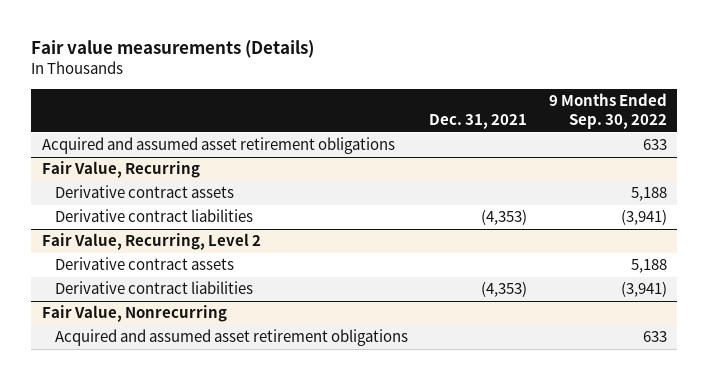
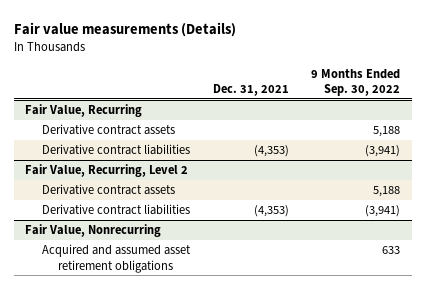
- Acquired and assumed asset retirement obligations | | 633

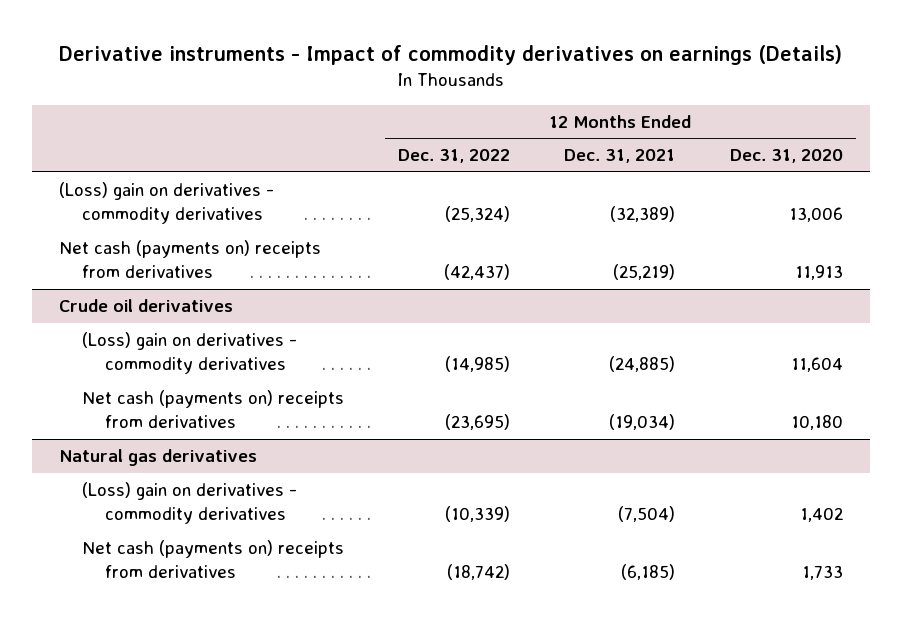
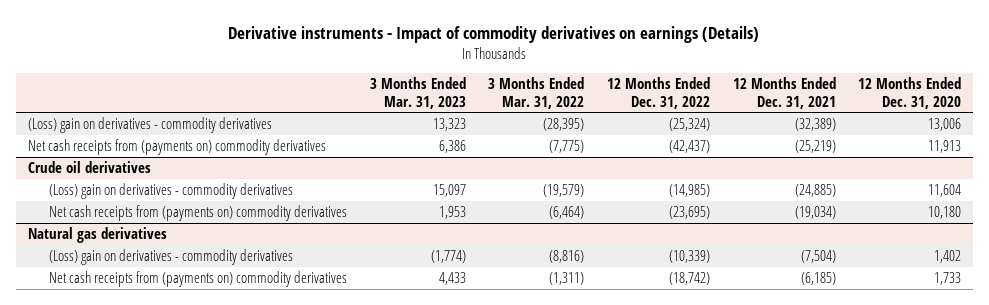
- | 12 Months Ended Dec. 31, 2022 | 12 Months Ended Dec. 31, 2021 | 12 Months Ended Dec. 31, 2020
+ | 3 Months Ended Mar. 31, 2023 | 3 Months Ended Mar. 31, 2022 | 12 Months Ended Dec. 31, 2022 | 12 Months Ended Dec. 31, 2021 | 12 Months Ended Dec. 31, 2020
- Net cash (payments on) receipts from derivatives | (42,437) | (25,219) | 11,913
+ Net cash receipts from (payments on) commodity derivatives | 6,386 | (7,775) | (42,437) | (25,219) | 11,913
@ Crude oil derivatives
- Net cash (payments on) receipts from derivatives | (23,695) | (19,034) | 10,180
+ Net cash receipts from (payments on) commodity derivatives | 1,953 | (6,464) | (23,695) | (19,034) | 10,180
@ Natural gas derivatives
- Net cash (payments on) receipts from derivatives | (18,742) | (6,185) | 1,733
+ Net cash receipts from (payments on) commodity derivatives | 4,433 | (1,311) | (18,742) | (6,185) | 1,733

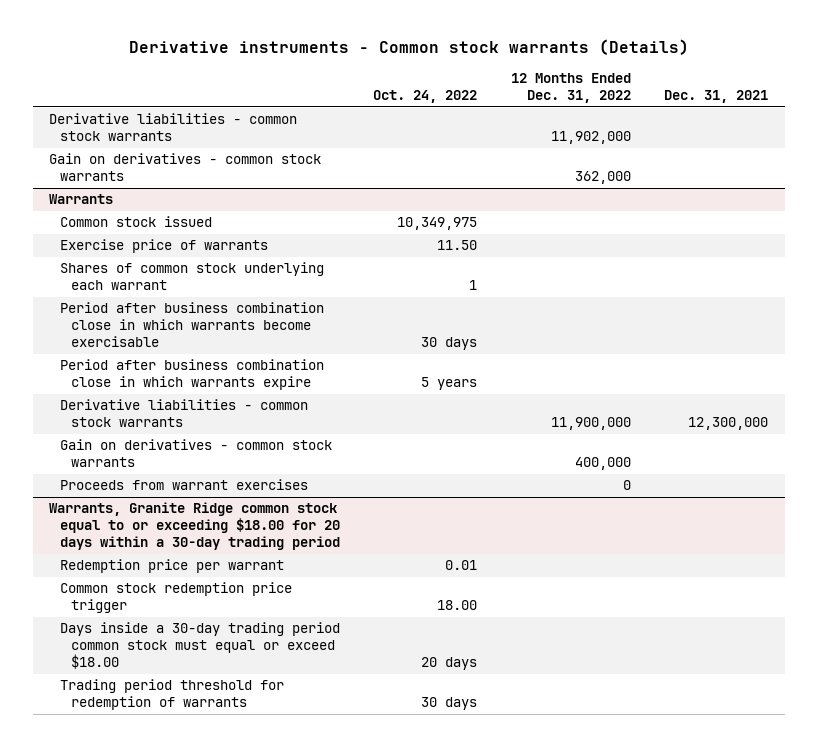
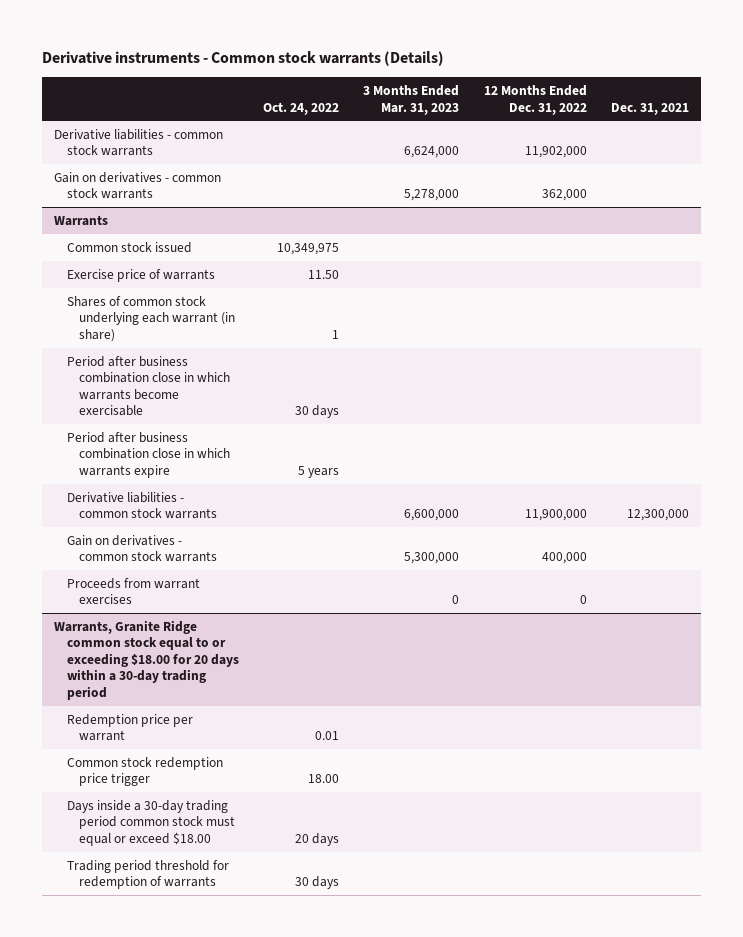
- | Oct. 24, 2022 | 12 Months Ended Dec. 31, 2022 | Dec. 31, 2021
+ | Oct. 24, 2022 | 3 Months Ended Mar. 31, 2023 | 12 Months Ended Dec. 31, 2022 | Dec. 31, 2021
@ Warrants
- Shares of common stock underlying each warrant | 1 | |
+ Shares of common stock underlying each warrant (in share) | 1 | | |

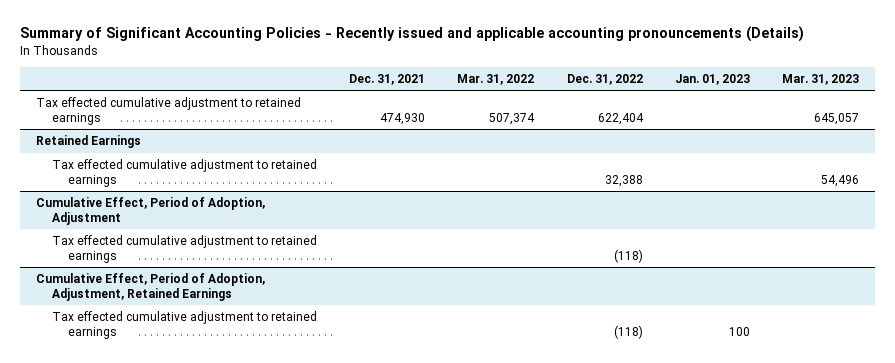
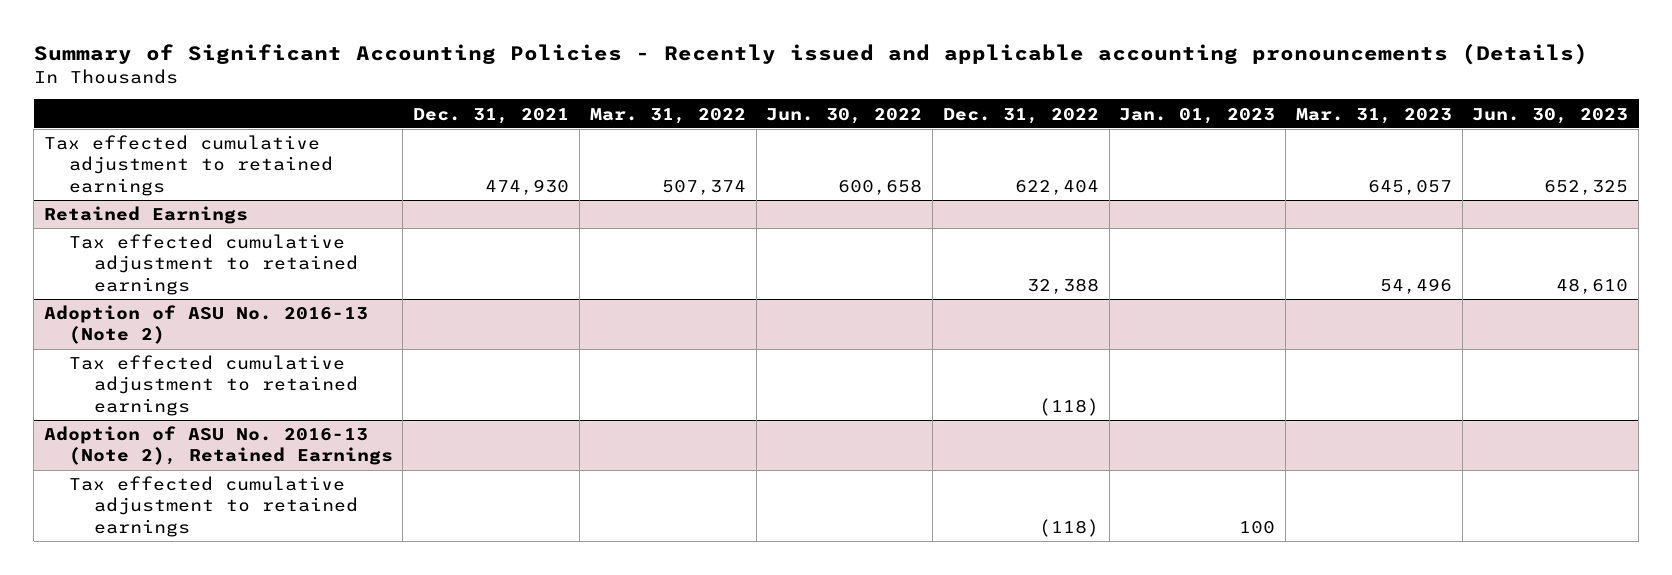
- | Dec. 31, 2021 | Mar. 31, 2022 | Dec. 31, 2022 | Jan. 01, 2023 | Mar. 31, 2023
+ | Dec. 31, 2021 | Mar. 31, 2022 | Jun. 30, 2022 | Dec. 31, 2022 | Jan. 01, 2023 | Mar. 31, 2023 | Jun. 30, 2023
- Cumulative Effect, Period of Adoption, Adjustment
+ Adoption of ASU No. 2016-13 (Note 2)
- Cumulative Effect, Period of Adoption, Adjustment, Retained Earnings
+ Adoption of ASU No. 2016-13 (Note 2), Retained Earnings

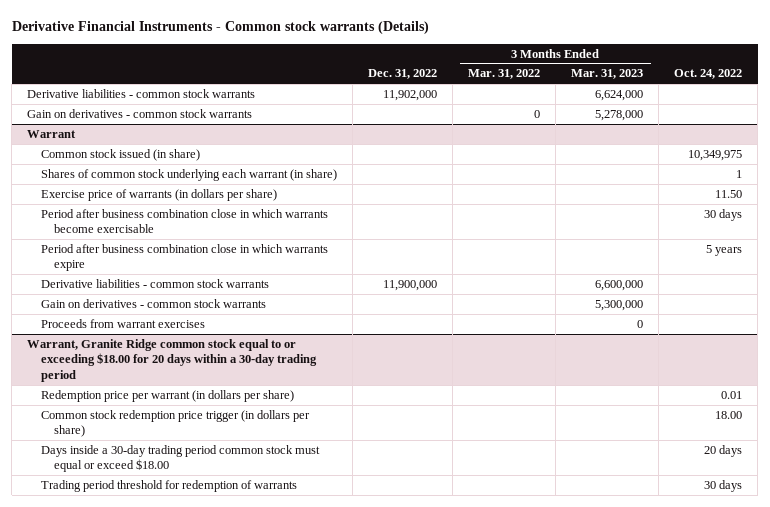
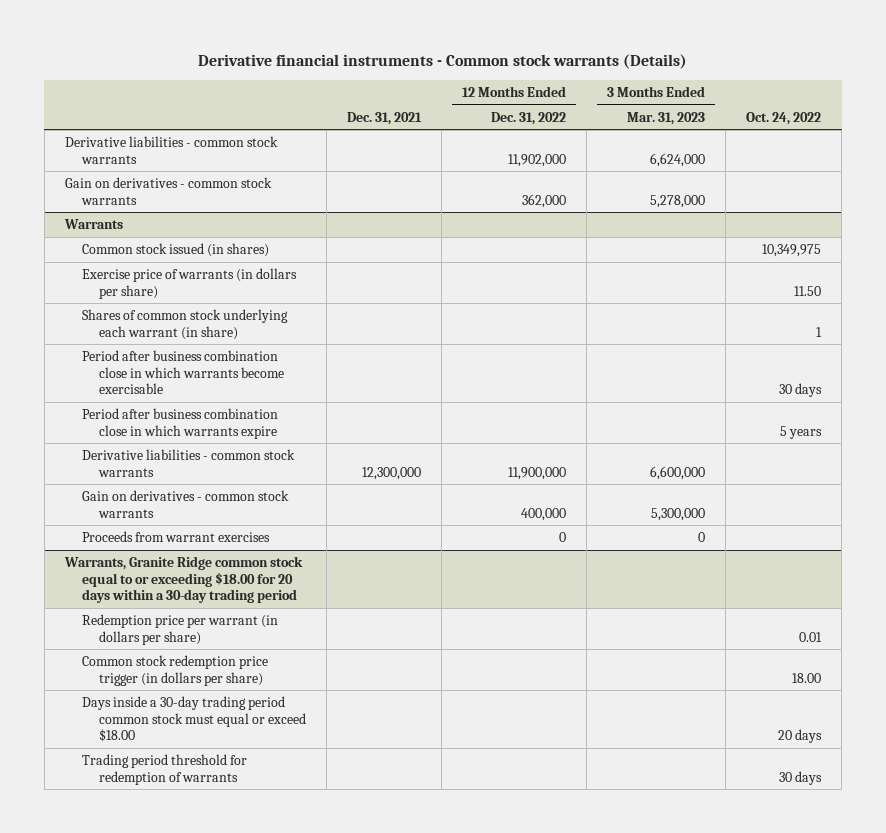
- Derivative Financial Instruments - Common stock warrants (Details)
+ Derivative financial instruments - Common stock warrants (Details)
- | Dec. 31, 2022 | 3 Months Ended Mar. 31, 2022 | 3 Months Ended Mar. 31, 2023 | Oct. 24, 2022
+ | Dec. 31, 2021 | 12 Months Ended Dec. 31, 2022 | 3 Months Ended Mar. 31, 2023 | Oct. 24, 2022
- Warrant
- Common stock issued (in share) | | | | 10,349,975
- Shares of common stock underlying each warrant (in share) | | | | 1
+ Warrants
+ Common stock issued (in shares) | | | | 10,349,975
+ Shares of common stock underlying each warrant (in share) | | | | 1
- Warrant, Granite Ridge common stock equal to or exceeding $18.00 for 20 days within a 30-day trading period
+ Warrants, Granite Ridge common stock equal to or exceeding $18.00 for 20 days within a 30-day trading period

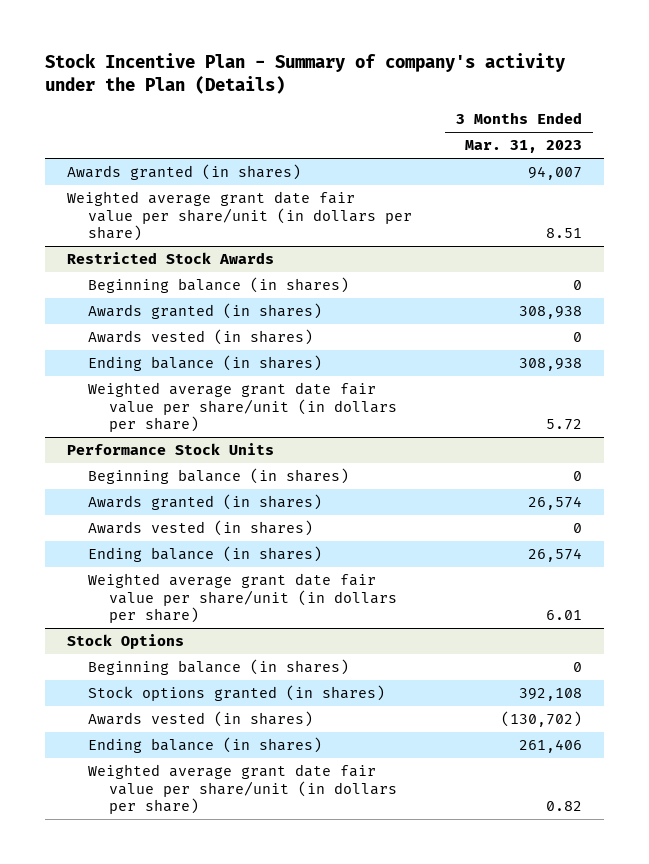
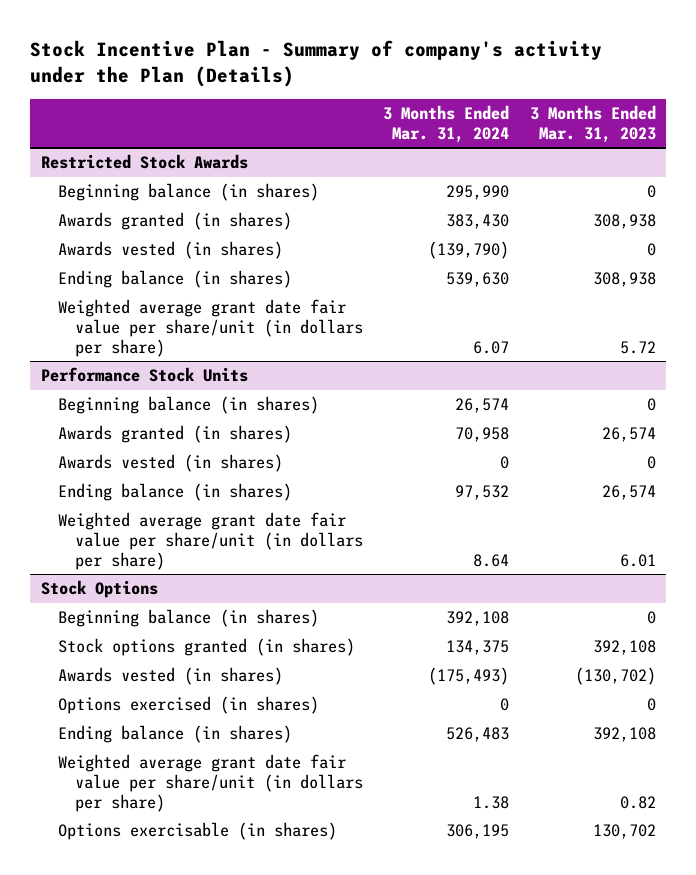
- | 3 Months Ended Mar. 31, 2023
+ | 3 Months Ended Mar. 31, 2024 | 3 Months Ended Mar. 31, 2023
- Awards granted (in shares) | 94,007
- Weighted average grant date fair value per share/unit (in dollars per share) | 8.51
@ Stock Options
- Ending balance (in shares) | 261,406
+ Options exercised (in shares) | 0 | 0
+ Ending balance (in shares) | 526,483 | 392,108
+ Options exercisable (in shares) | 306,195 | 130,702

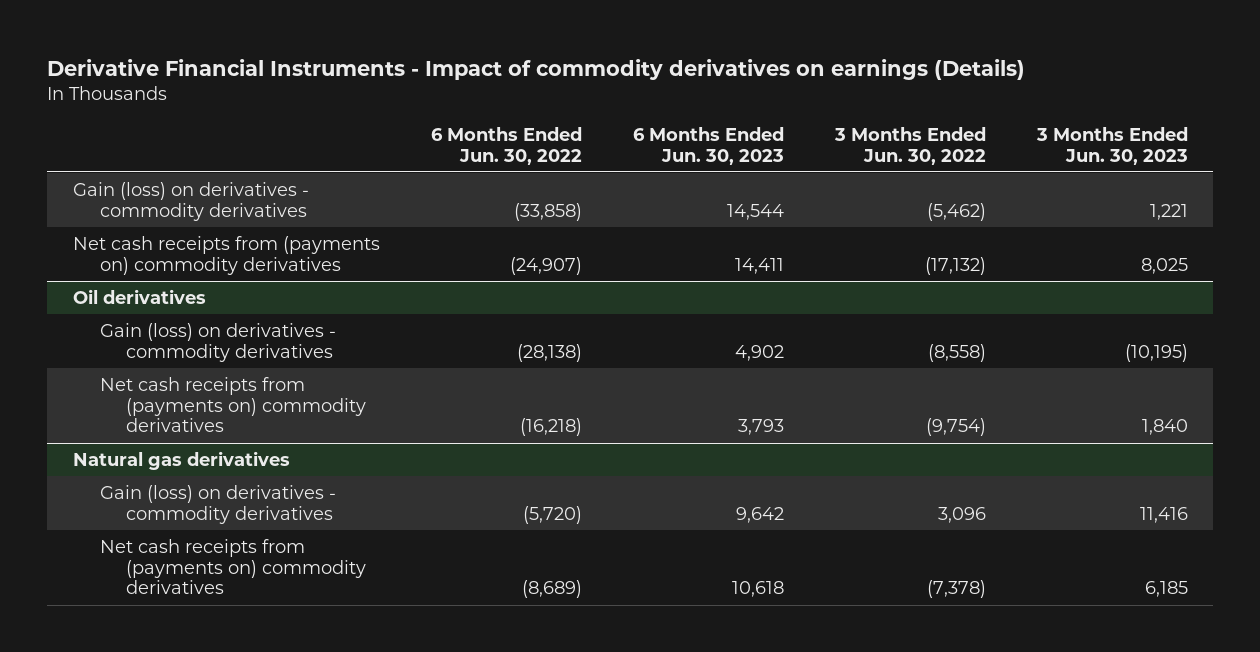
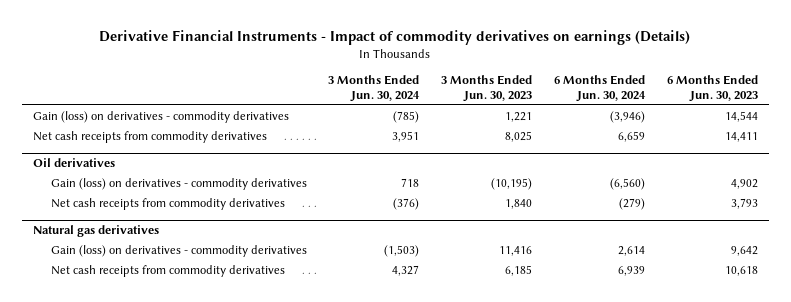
- | 6 Months Ended Jun. 30, 2022 | 6 Months Ended Jun. 30, 2023 | 3 Months Ended Jun. 30, 2022 | 3 Months Ended Jun. 30, 2023
+ | 3 Months Ended Jun. 30, 2024 | 3 Months Ended Jun. 30, 2023 | 6 Months Ended Jun. 30, 2024 | 6 Months Ended Jun. 30, 2023
- Net cash receipts from (payments on) commodity derivatives | (24,907) | 14,411 | (17,132) | 8,025
+ Net cash receipts from commodity derivatives | 3,951 | 8,025 | 6,659 | 14,411
@ Oil derivatives
- Net cash receipts from (payments on) commodity derivatives | (16,218) | 3,793 | (9,754) | 1,840
+ Net cash receipts from commodity derivatives | (376) | 1,840 | (279) | 3,793
@ Natural gas derivatives
- Net cash receipts from (payments on) commodity derivatives | (8,689) | 10,618 | (7,378) | 6,185
+ Net cash receipts from commodity derivatives | 4,327 | 6,185 | 6,939 | 10,618

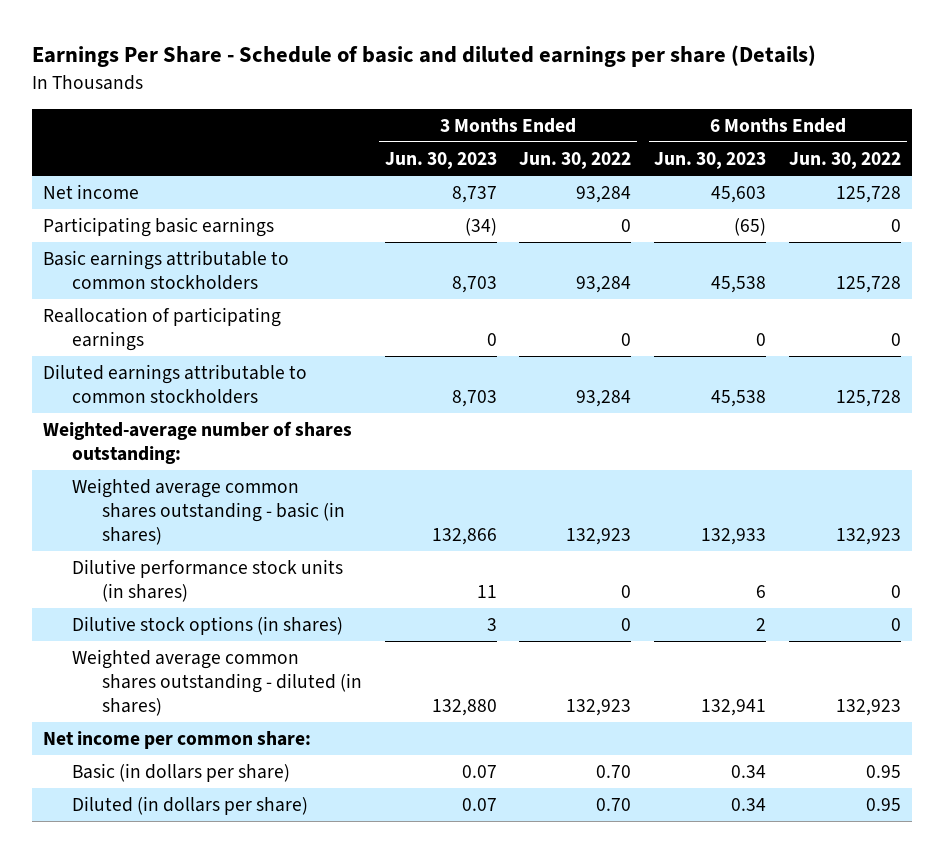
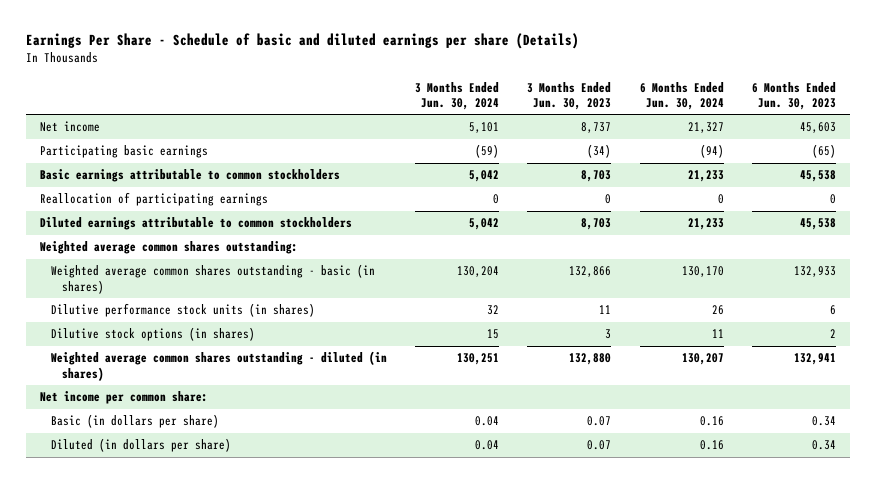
- | 3 Months Ended Jun. 30, 2023 | 3 Months Ended Jun. 30, 2022 | 6 Months Ended Jun. 30, 2023 | 6 Months Ended Jun. 30, 2022
+ | 3 Months Ended Jun. 30, 2024 | 3 Months Ended Jun. 30, 2023 | 6 Months Ended Jun. 30, 2024 | 6 Months Ended Jun. 30, 2023
- Weighted-average number of shares outstanding:
+ Weighted average common shares outstanding:

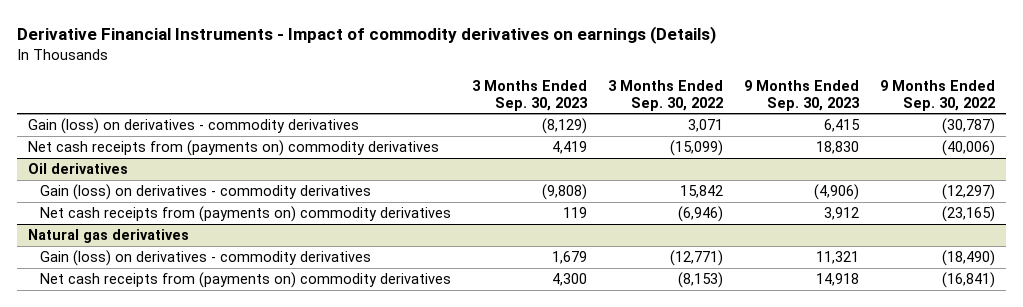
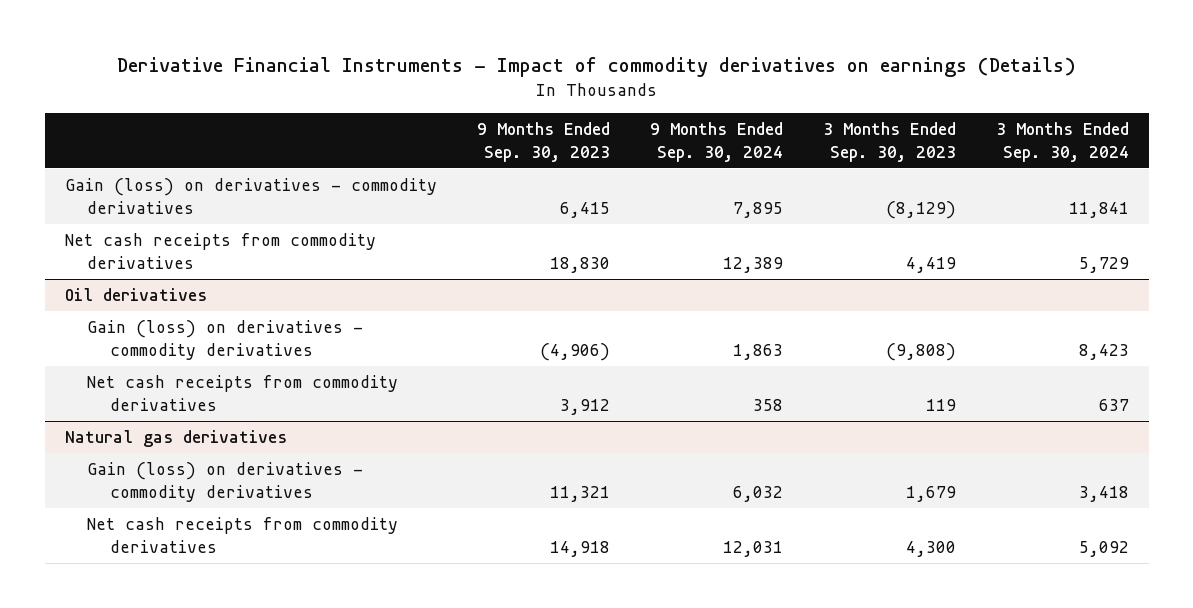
- | 3 Months Ended Sep. 30, 2023 | 3 Months Ended Sep. 30, 2022 | 9 Months Ended Sep. 30, 2023 | 9 Months Ended Sep. 30, 2022
+ | 9 Months Ended Sep. 30, 2023 | 9 Months Ended Sep. 30, 2024 | 3 Months Ended Sep. 30, 2023 | 3 Months Ended Sep. 30, 2024
- Net cash receipts from (payments on) commodity derivatives | 4,419 | (15,099) | 18,830 | (40,006)
+ Net cash receipts from commodity derivatives | 18,830 | 12,389 | 4,419 | 5,729
@ Oil derivatives
- Net cash receipts from (payments on) commodity derivatives | 119 | (6,946) | 3,912 | (23,165)
+ Net cash receipts from commodity derivatives | 3,912 | 358 | 119 | 637
@ Natural gas derivatives
- Net cash receipts from (payments on) commodity derivatives | 4,300 | (8,153) | 14,918 | (16,841)
+ Net cash receipts from commodity derivatives | 14,918 | 12,031 | 4,300 | 5,092

